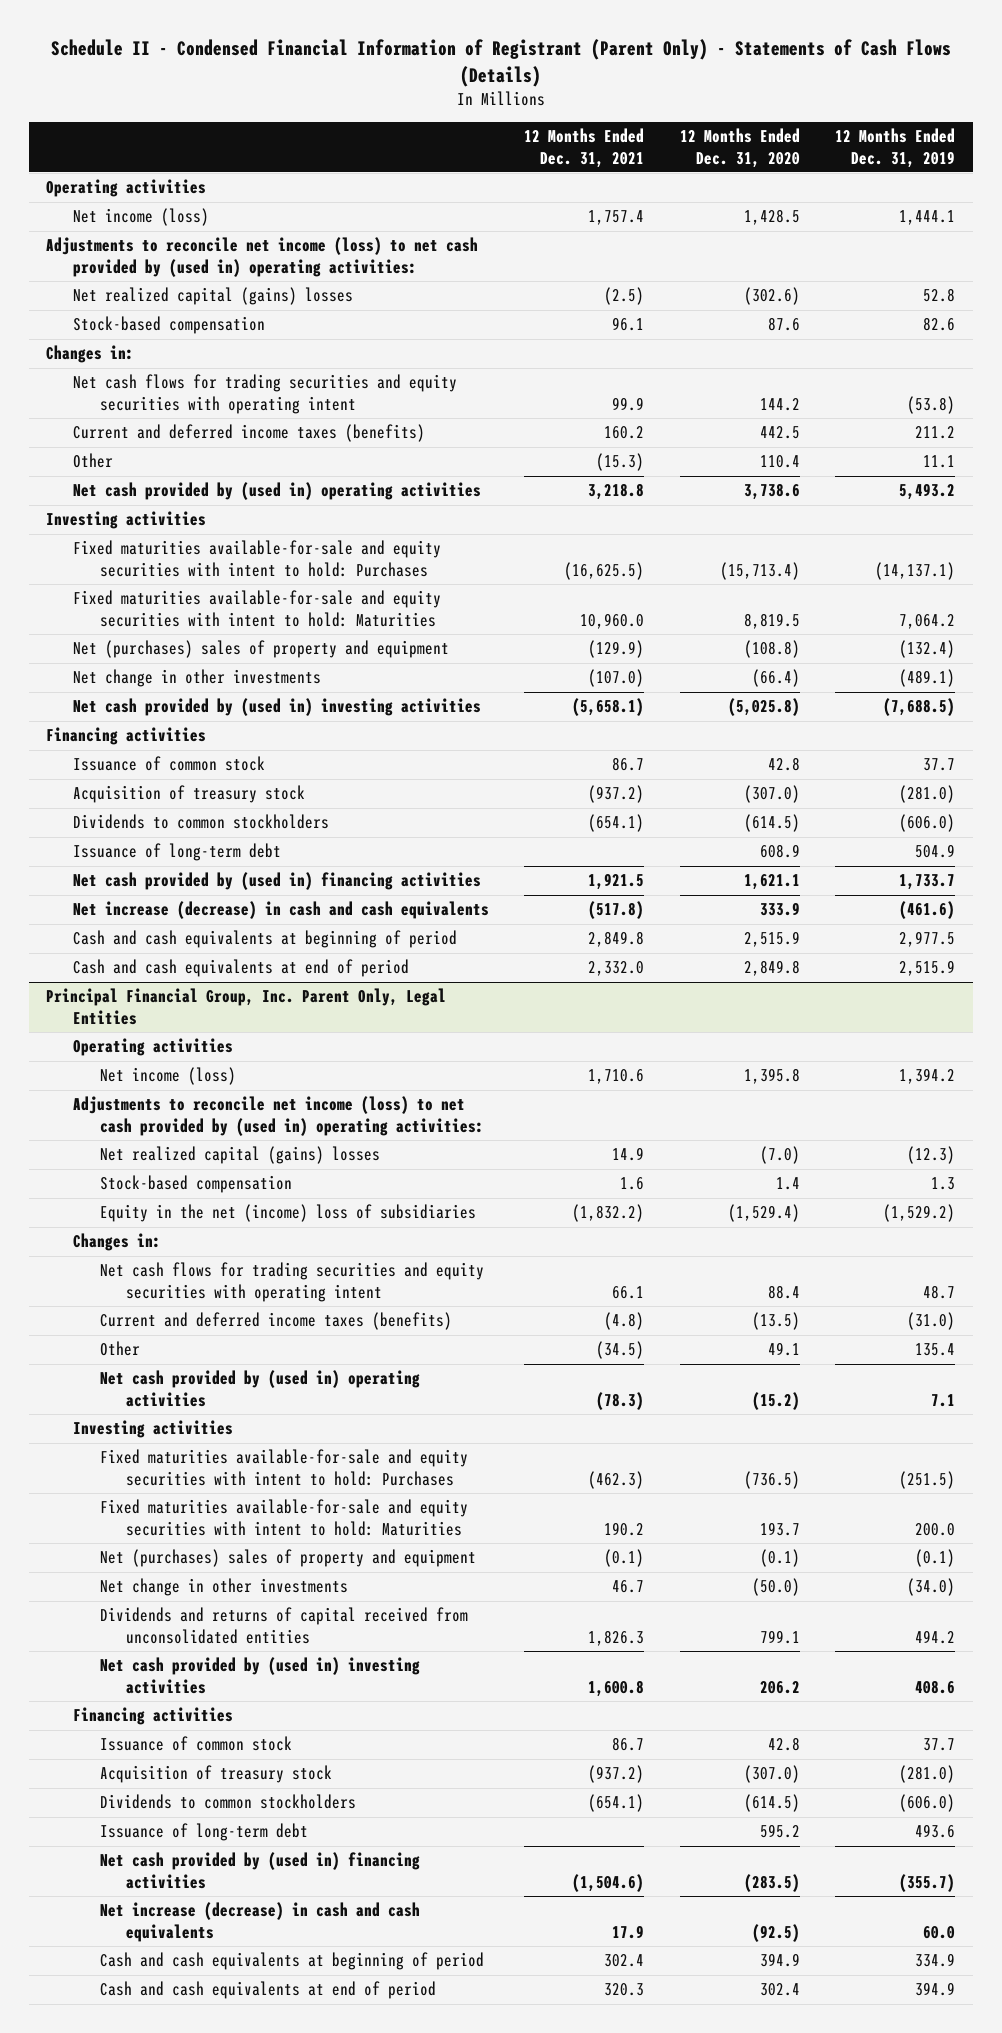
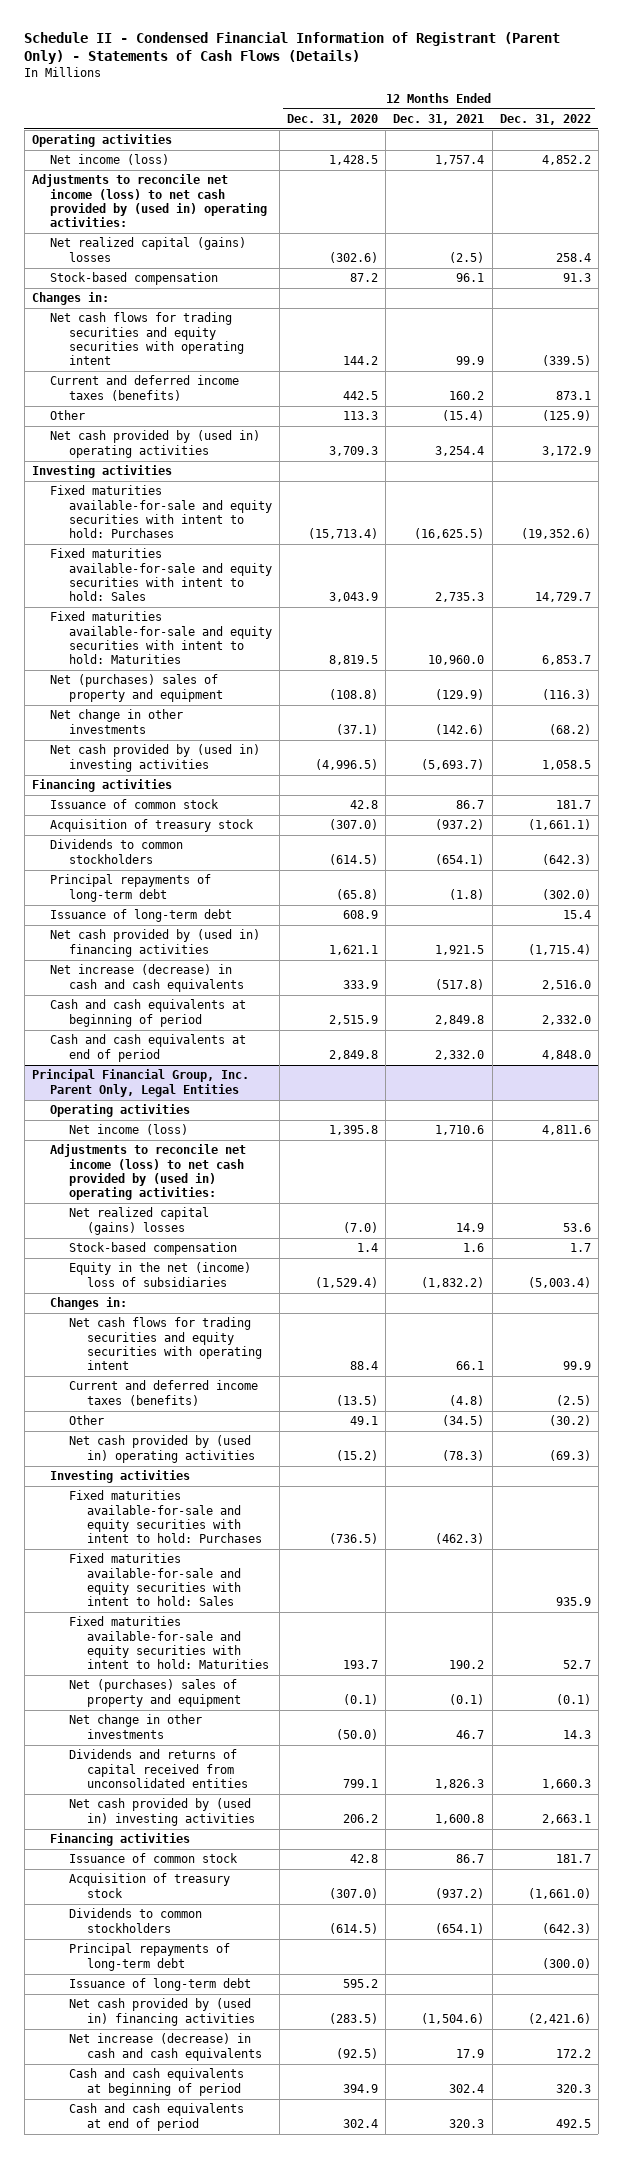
- | 12 Months Ended Dec. 31, 2021 | 12 Months Ended Dec. 31, 2020 | 12 Months Ended Dec. 31, 2019
+ | 12 Months Ended Dec. 31, 2020 | 12 Months Ended Dec. 31, 2021 | 12 Months Ended Dec. 31, 2022
- Stock-based compensation | 96.1 | 87.6 | 82.6
+ Stock-based compensation | 87.2 | 96.1 | 91.3
- Other | (15.3) | 110.4 | 11.1
- Net cash provided by (used in) operating activities | 3,218.8 | 3,738.6 | 5,493.2
+ Other | 113.3 | (15.4) | (125.9)
+ Net cash provided by (used in) operating activities | 3,709.3 | 3,254.4 | 3,172.9
+ Fixed maturities available-for-sale and equity securities with intent to hold: Sales | 3,043.9 | 2,735.3 | 14,729.7
- Net change in other investments | (107.0) | (66.4) | (489.1)
- Net cash provided by (used in) investing activities | (5,658.1) | (5,025.8) | (7,688.5)
+ Net change in other investments | (37.1) | (142.6) | (68.2)
+ Net cash provided by (used in) investing activities | (4,996.5) | (5,693.7) | 1,058.5
+ Principal repayments of long-term debt | (65.8) | (1.8) | (302.0)
@ Principal Financial Group, Inc. Parent Only, Legal Entities
+ Fixed maturities available-for-sale and equity securities with intent to hold: Sales | | | 935.9
+ Principal repayments of long-term debt | | | (300.0)

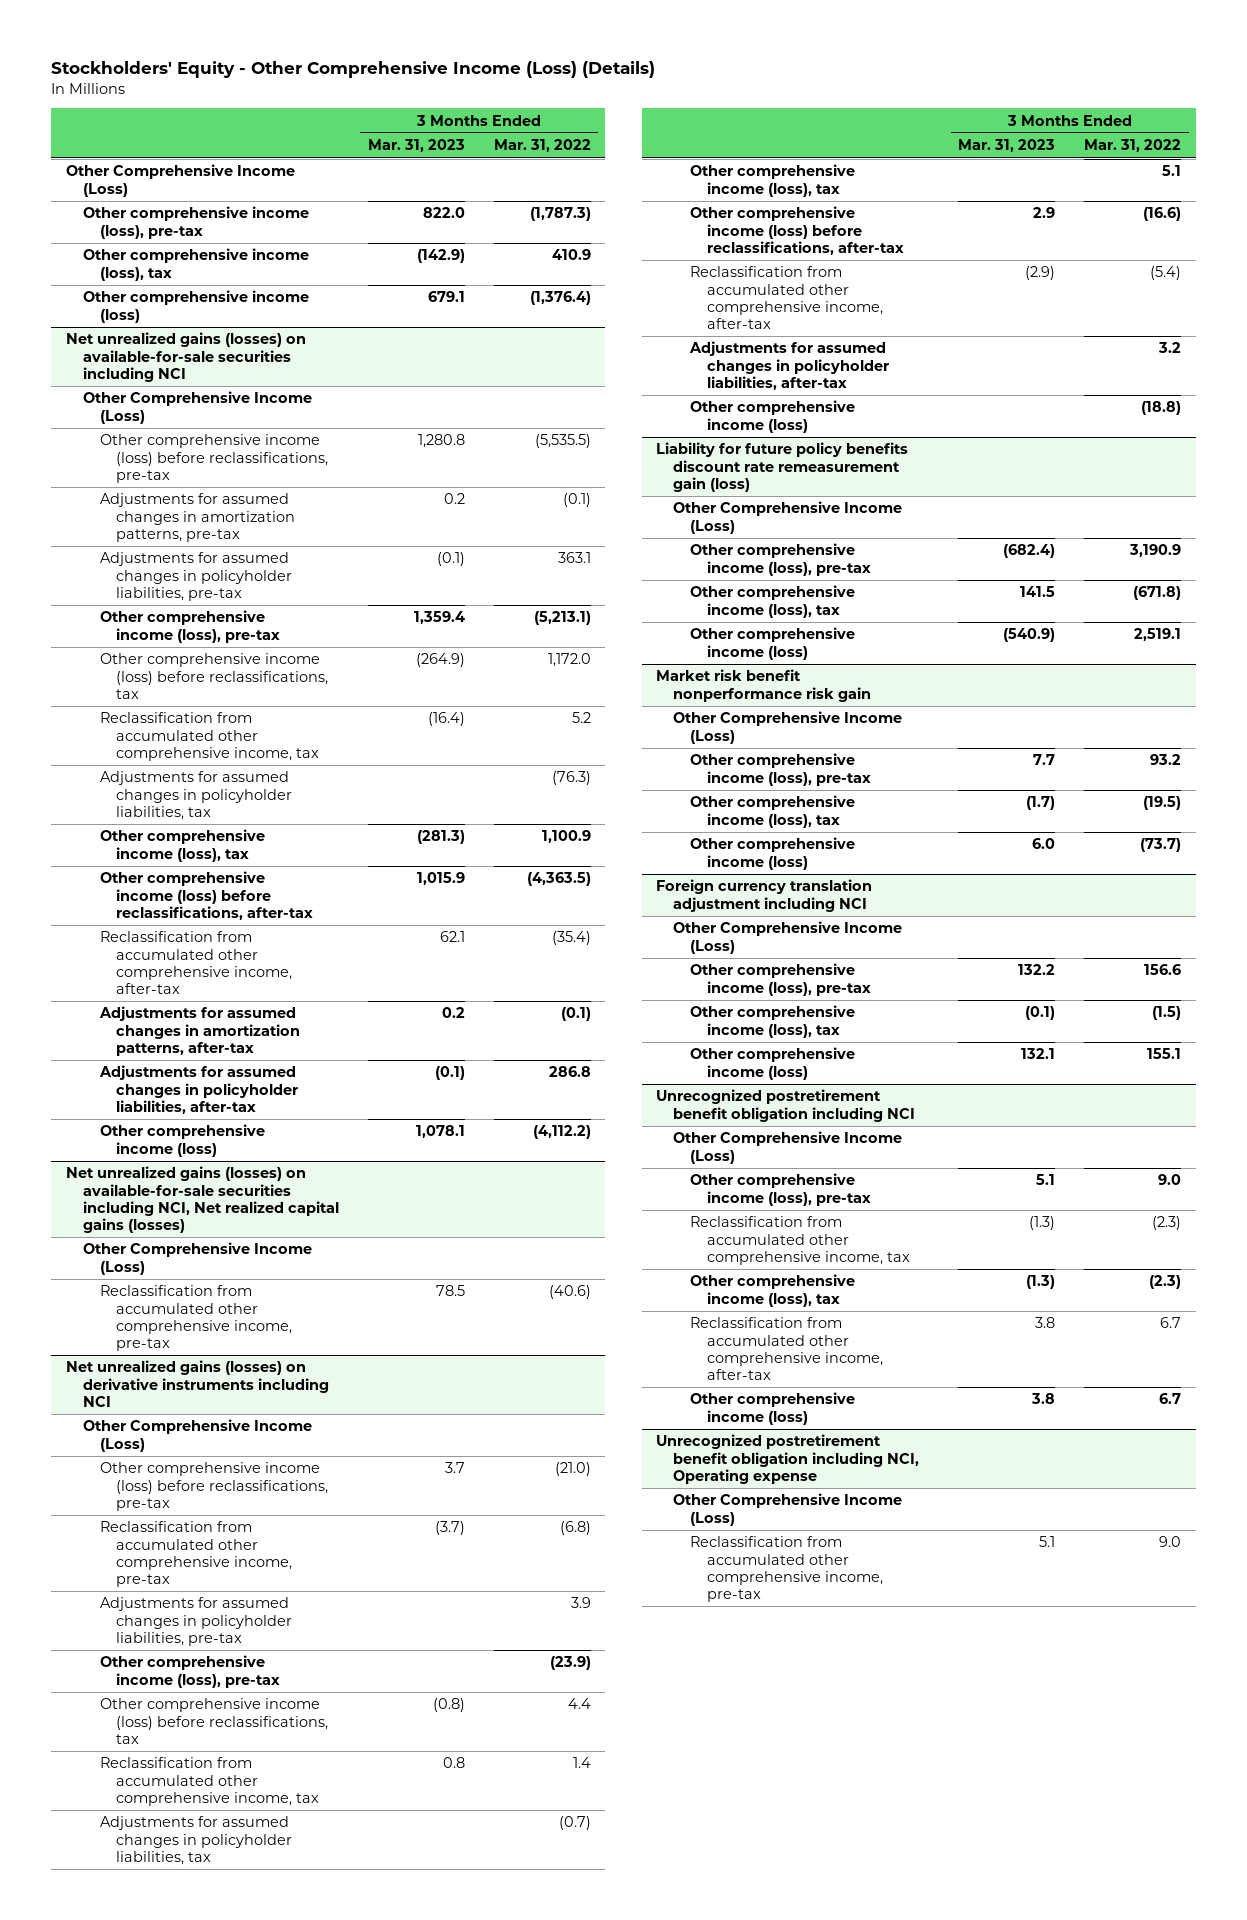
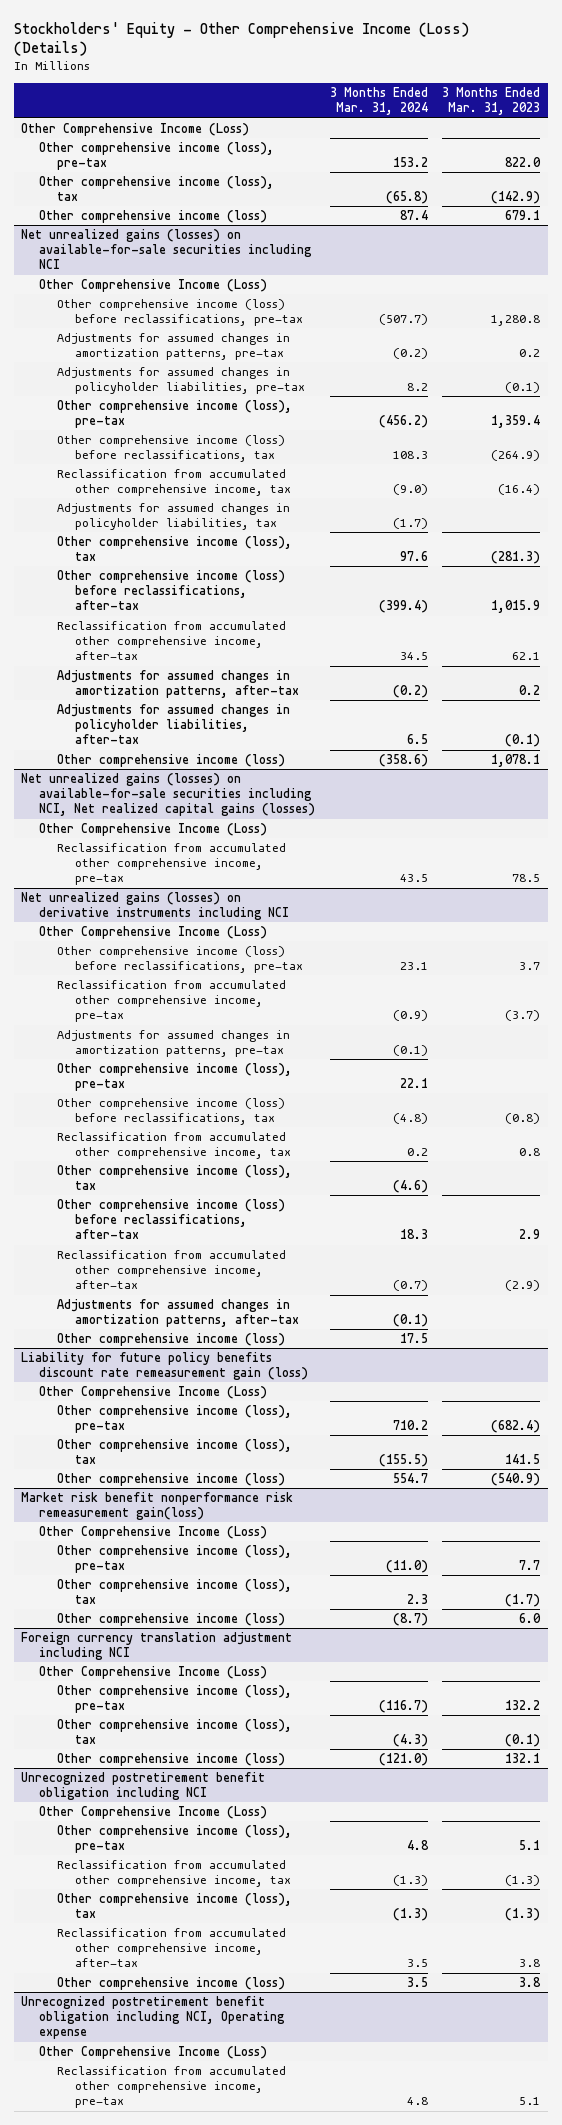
- | 3 Months Ended Mar. 31, 2023 | 3 Months Ended Mar. 31, 2022
+ | 3 Months Ended Mar. 31, 2024 | 3 Months Ended Mar. 31, 2023
@ Net unrealized gains (losses) on derivative instruments including NCI
- Adjustments for assumed changes in policyholder liabilities, pre-tax | | 3.9
+ Adjustments for assumed changes in amortization patterns, pre-tax | (0.1) |
- Adjustments for assumed changes in policyholder liabilities, tax | | (0.7)
- Adjustments for assumed changes in policyholder liabilities, after-tax | | 3.2
+ Adjustments for assumed changes in amortization patterns, after-tax | (0.1) |
- Market risk benefit nonperformance risk gain
+ Market risk benefit nonperformance risk remeasurement gain(loss)

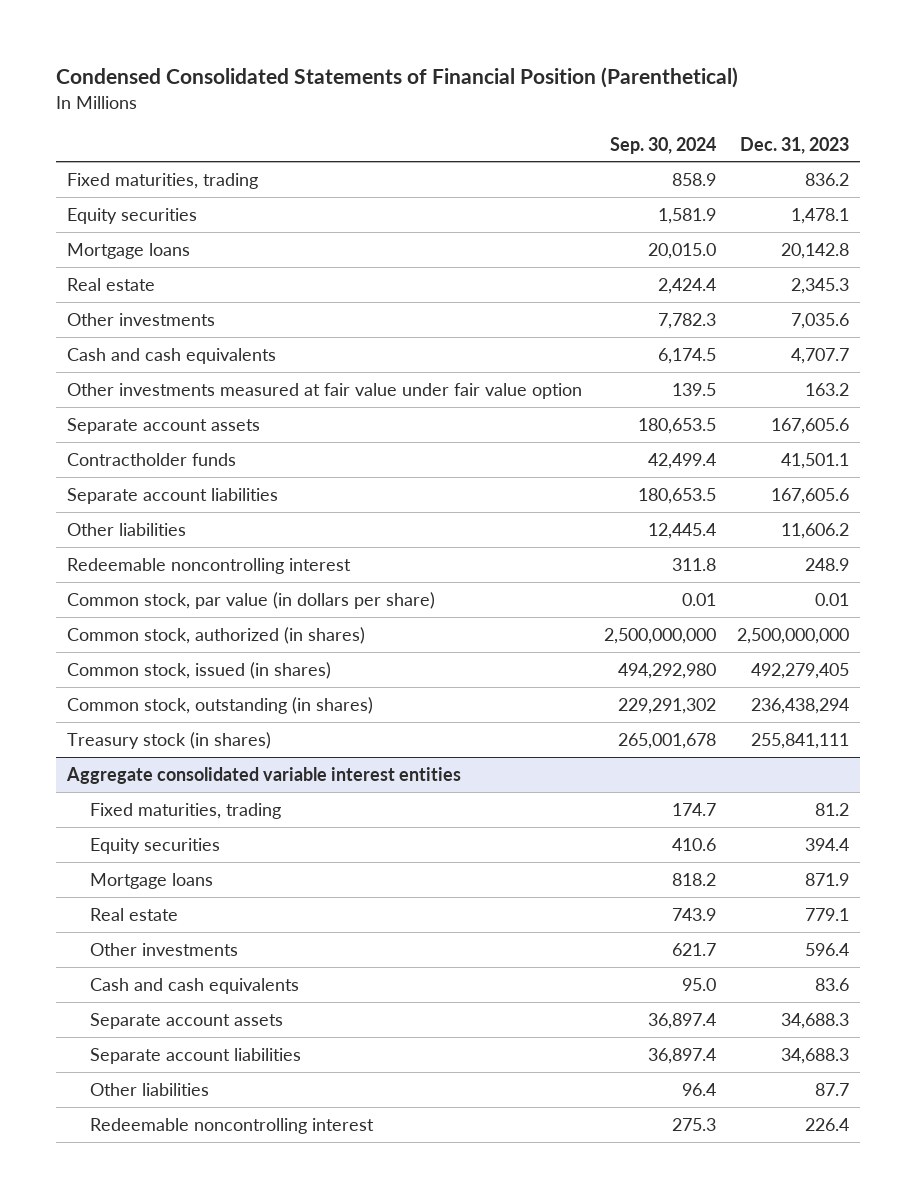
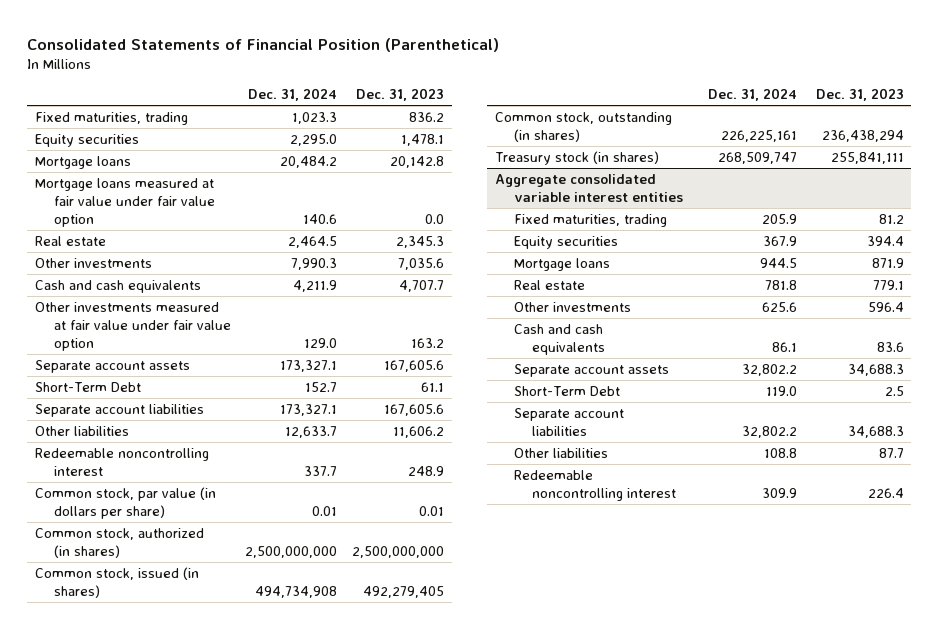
- Condensed Consolidated Statements of Financial Position (Parenthetical)
+ Consolidated Statements of Financial Position (Parenthetical)
- | Sep. 30, 2024 | Dec. 31, 2023
+ | Dec. 31, 2024 | Dec. 31, 2023
+ Mortgage loans measured at fair value under fair value option | 140.6 | 0.0
- Contractholder funds | 42,499.4 | 41,501.1
+ Short-Term Debt | 152.7 | 61.1
@ Aggregate consolidated variable interest entities
+ Short-Term Debt | 119.0 | 2.5

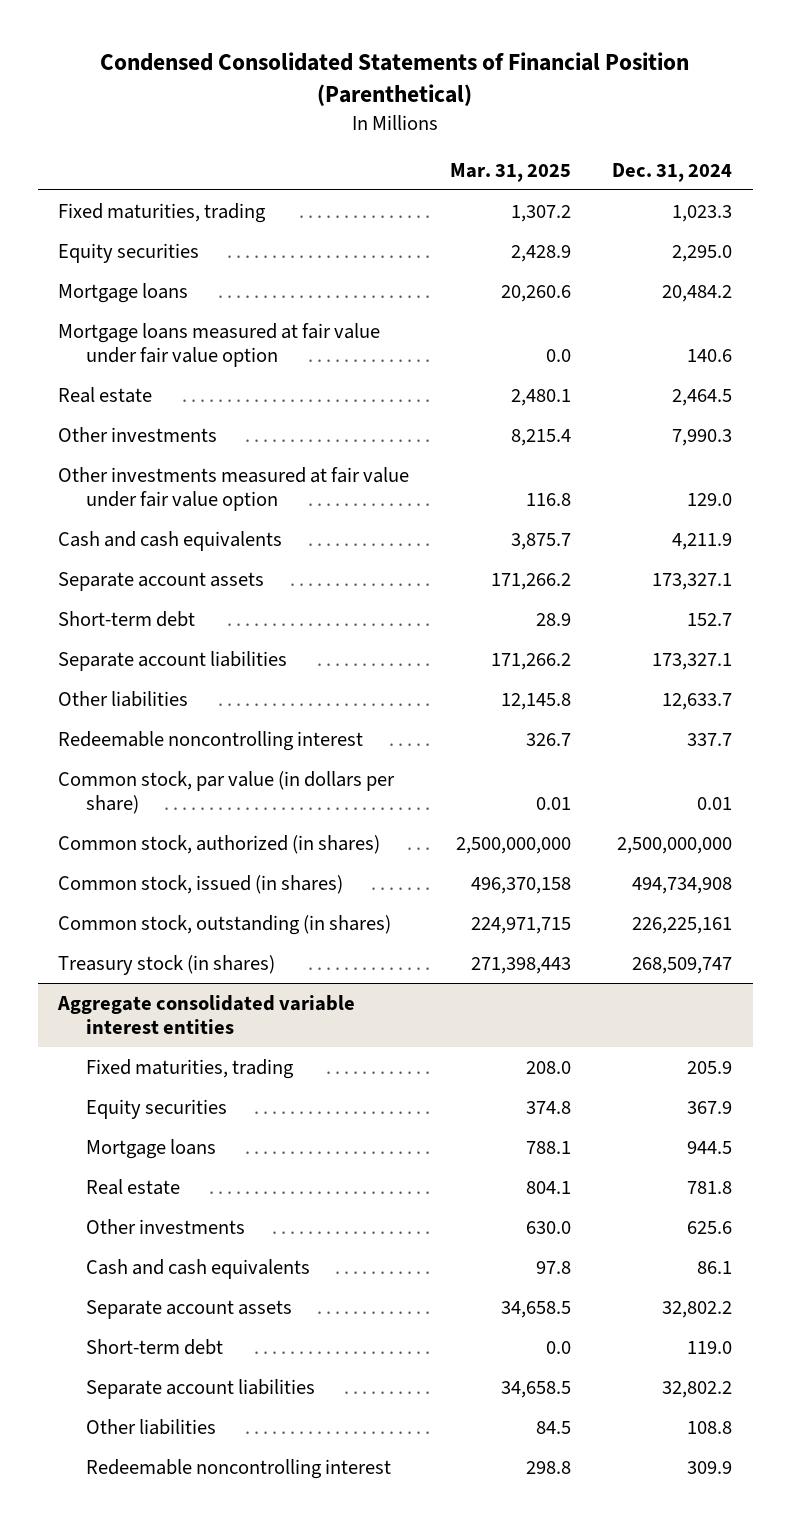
- Consolidated Statements of Financial Position (Parenthetical)
+ Condensed Consolidated Statements of Financial Position (Parenthetical)
- | Dec. 31, 2024 | Dec. 31, 2023
+ | Mar. 31, 2025 | Dec. 31, 2024
moved down: Cash and cash equivalents | 3,875.7 | 4,211.9
- Short-Term Debt | 152.7 | 61.1
+ Short-term debt | 28.9 | 152.7
@ Aggregate consolidated variable interest entities
- Short-Term Debt | 119.0 | 2.5
+ Short-term debt | 0.0 | 119.0

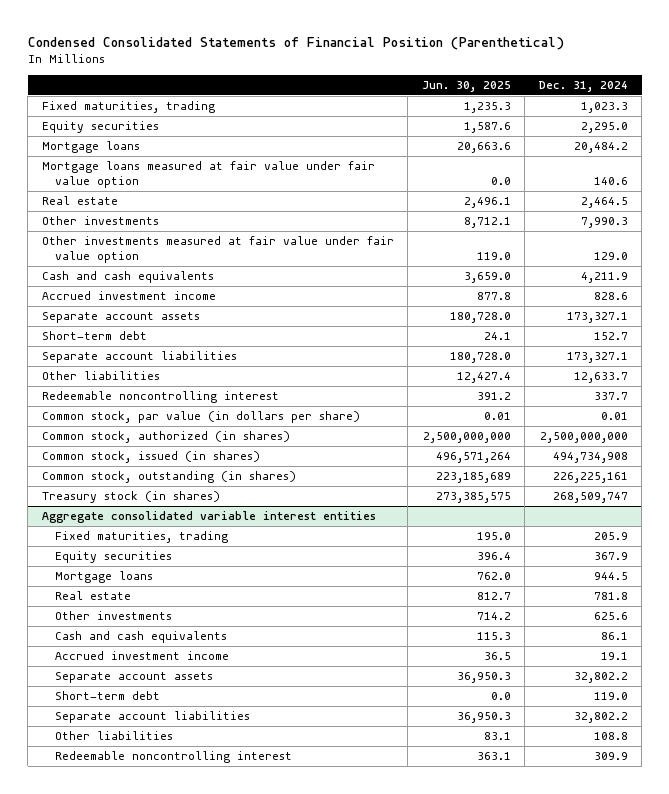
- | Mar. 31, 2025 | Dec. 31, 2024
+ | Jun. 30, 2025 | Dec. 31, 2024
+ Accrued investment income | 877.8 | 828.6
@ Aggregate consolidated variable interest entities
+ Accrued investment income | 36.5 | 19.1

